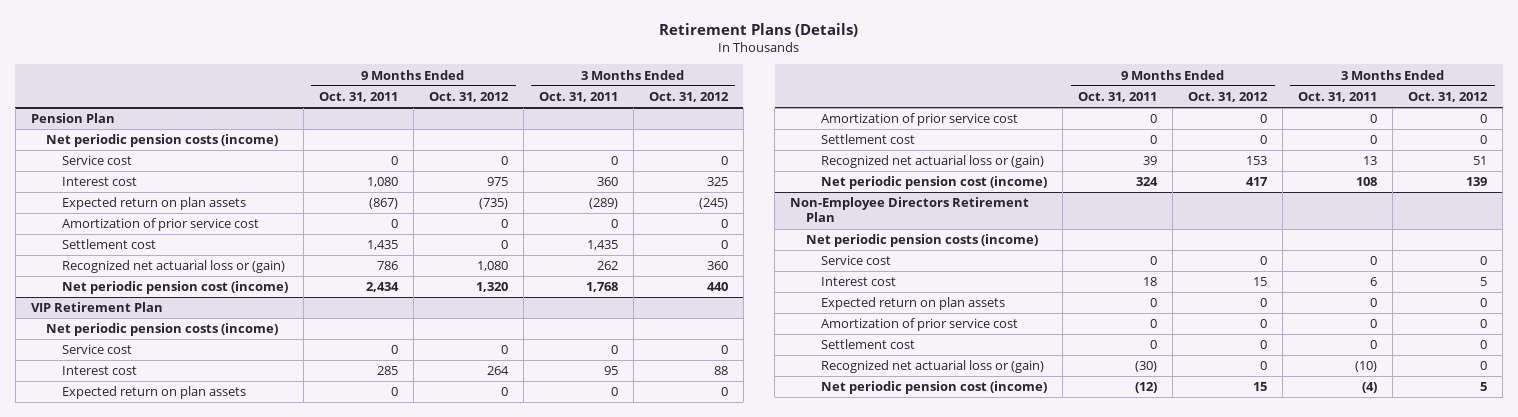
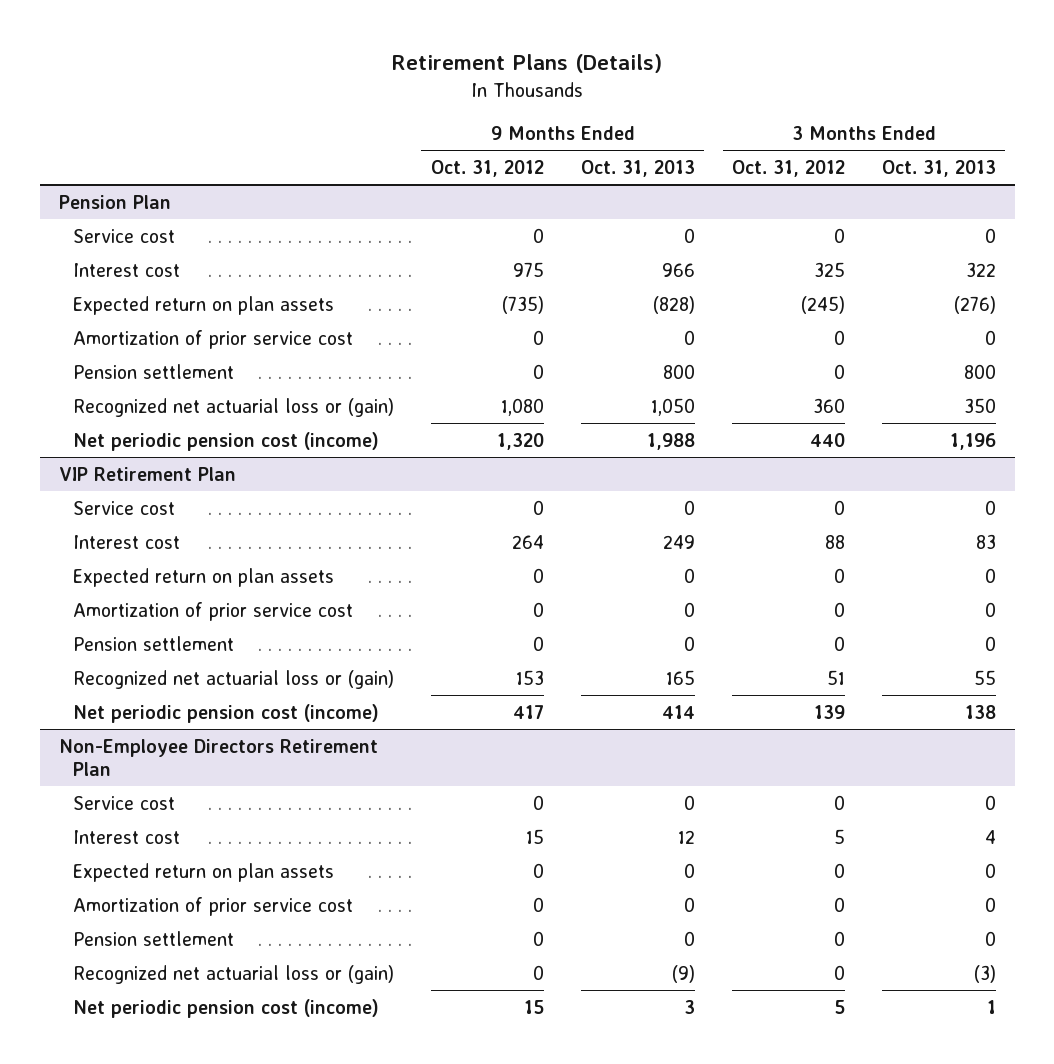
- | 9 Months Ended Oct. 31, 2011 | 9 Months Ended Oct. 31, 2012 | 3 Months Ended Oct. 31, 2011 | 3 Months Ended Oct. 31, 2012
+ | 9 Months Ended Oct. 31, 2012 | 9 Months Ended Oct. 31, 2013 | 3 Months Ended Oct. 31, 2012 | 3 Months Ended Oct. 31, 2013
@ Pension Plan
- Net periodic pension costs (income)
- Settlement cost | 1,435 | 0 | 1,435 | 0
+ Pension settlement | 0 | 800 | 0 | 800
@ VIP Retirement Plan
- Net periodic pension costs (income)
- Settlement cost | 0 | 0 | 0 | 0
+ Pension settlement | 0 | 0 | 0 | 0
@ Non-Employee Directors Retirement Plan
- Net periodic pension costs (income)
- Settlement cost | 0 | 0 | 0 | 0
+ Pension settlement | 0 | 0 | 0 | 0

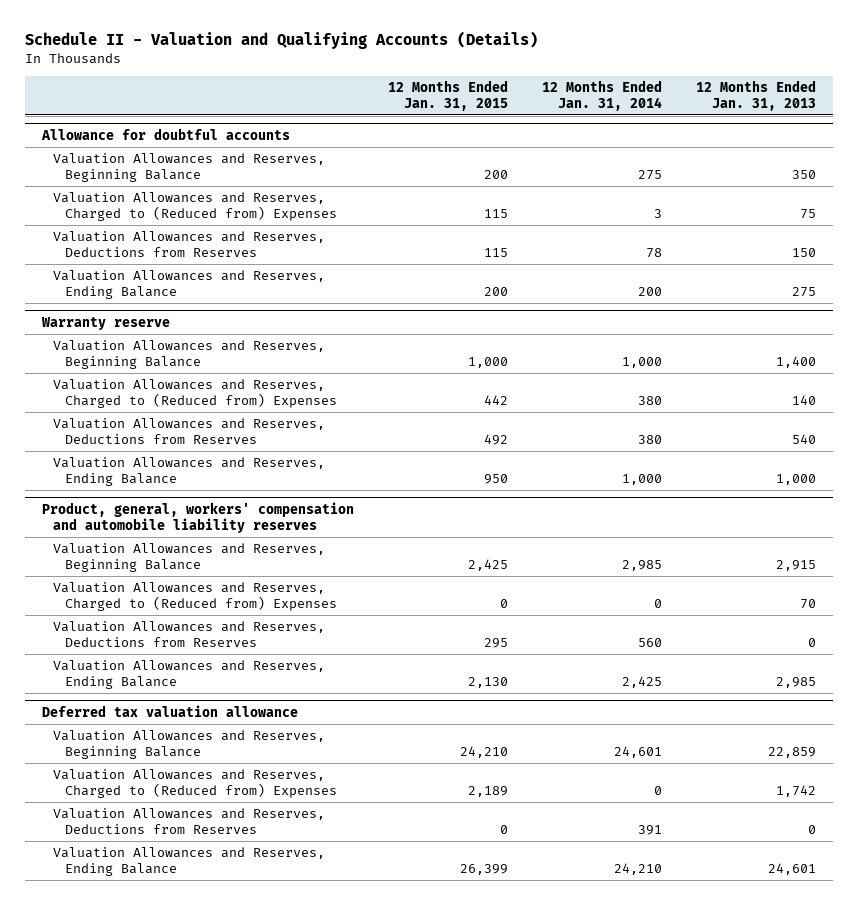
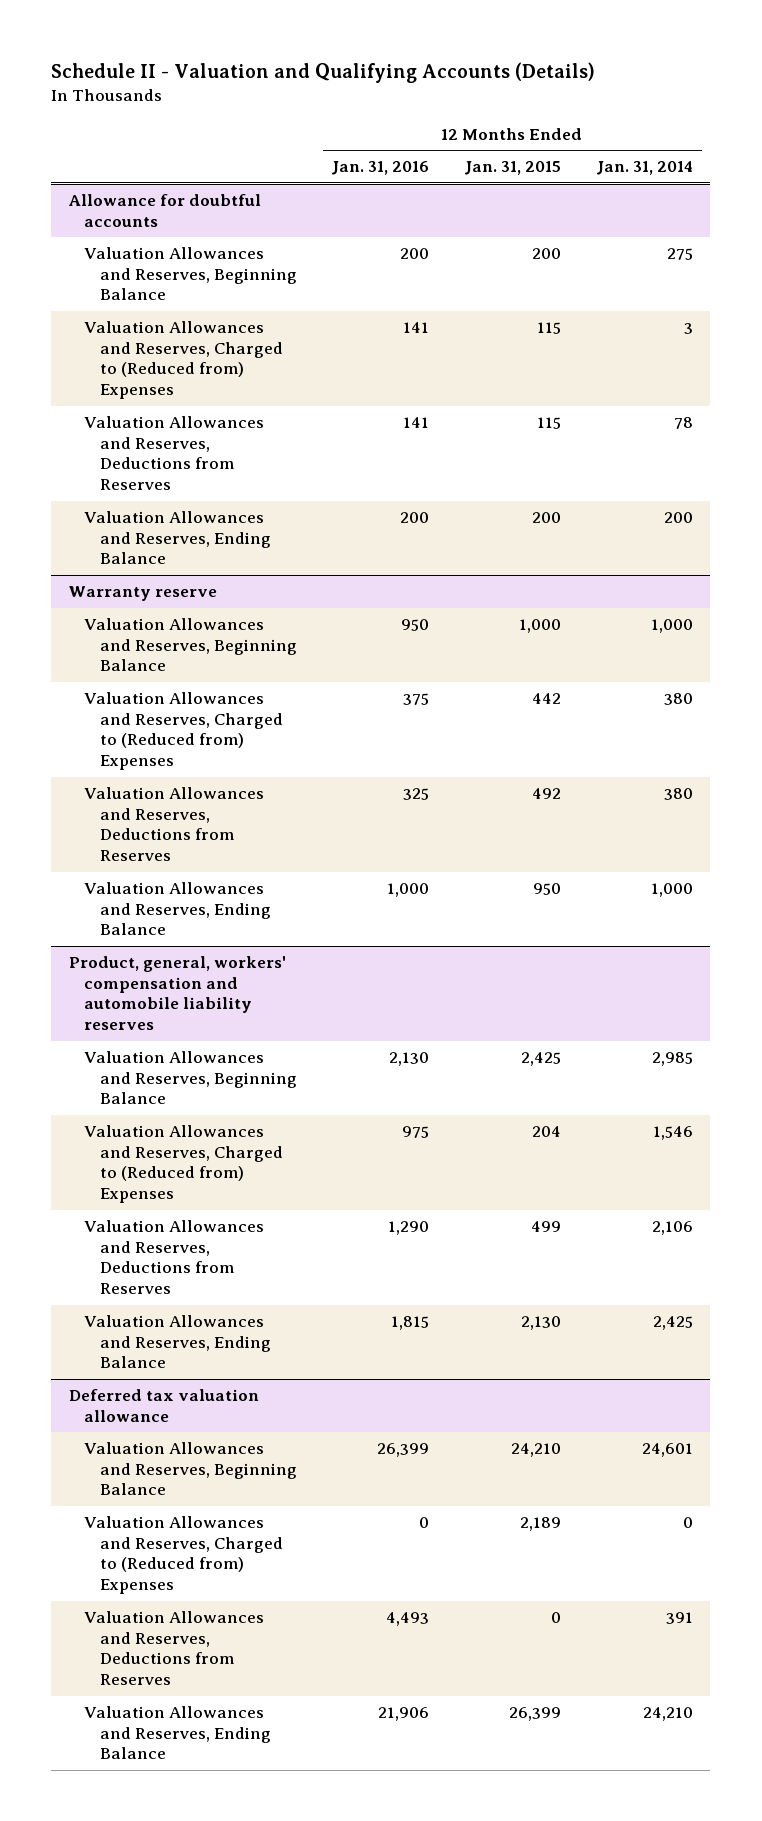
- | 12 Months Ended Jan. 31, 2015 | 12 Months Ended Jan. 31, 2014 | 12 Months Ended Jan. 31, 2013
+ | 12 Months Ended Jan. 31, 2016 | 12 Months Ended Jan. 31, 2015 | 12 Months Ended Jan. 31, 2014
@ Product, general, workers' compensation and automobile liability reserves
- Valuation Allowances and Reserves, Charged to (Reduced from) Expenses | 0 | 0 | 70
- Valuation Allowances and Reserves, Deductions from Reserves | 295 | 560 | 0
+ Valuation Allowances and Reserves, Charged to (Reduced from) Expenses | 975 | 204 | 1,546
+ Valuation Allowances and Reserves, Deductions from Reserves | 1,290 | 499 | 2,106

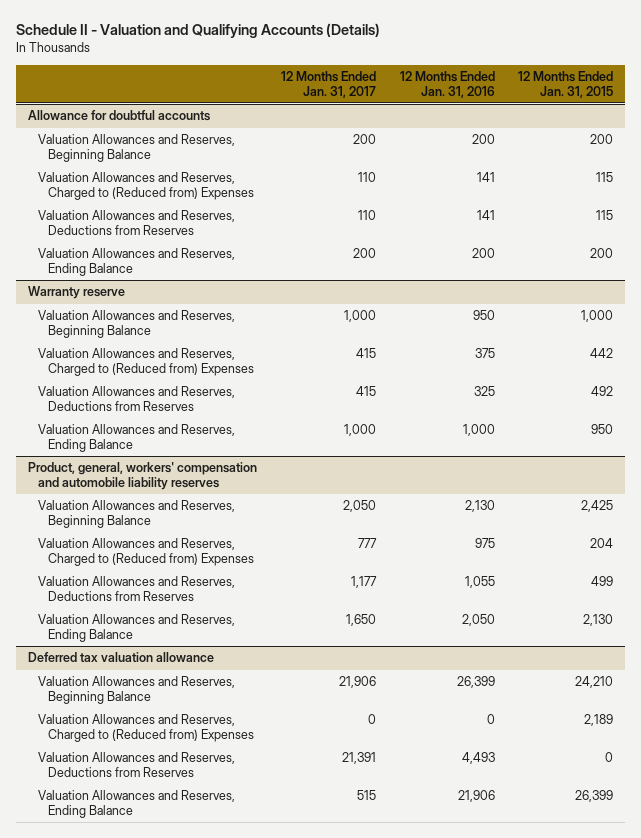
- | 12 Months Ended Jan. 31, 2016 | 12 Months Ended Jan. 31, 2015 | 12 Months Ended Jan. 31, 2014
+ | 12 Months Ended Jan. 31, 2017 | 12 Months Ended Jan. 31, 2016 | 12 Months Ended Jan. 31, 2015
@ Product, general, workers' compensation and automobile liability reserves
- Valuation Allowances and Reserves, Deductions from Reserves | 1,290 | 499 | 2,106
- Valuation Allowances and Reserves, Ending Balance | 1,815 | 2,130 | 2,425
+ Valuation Allowances and Reserves, Deductions from Reserves | 1,177 | 1,055 | 499
+ Valuation Allowances and Reserves, Ending Balance | 1,650 | 2,050 | 2,130

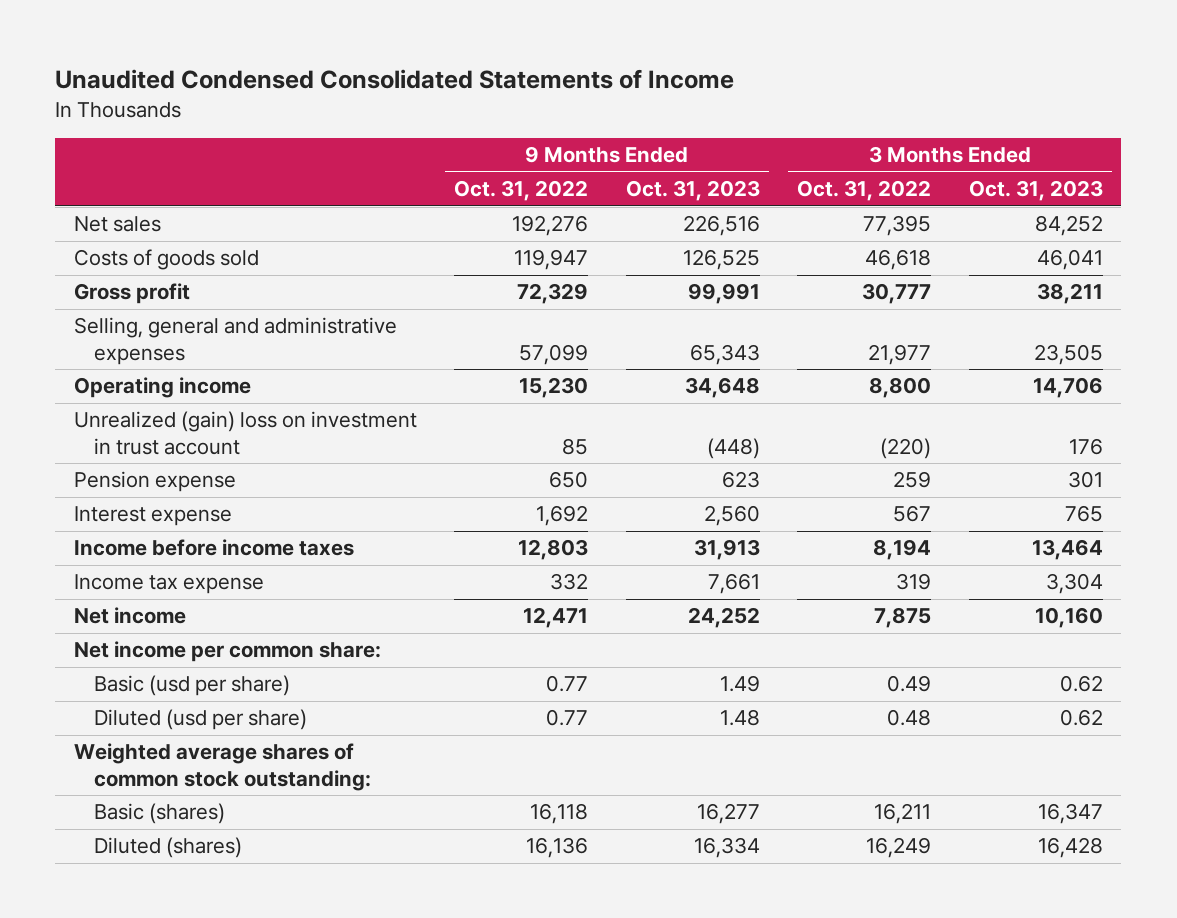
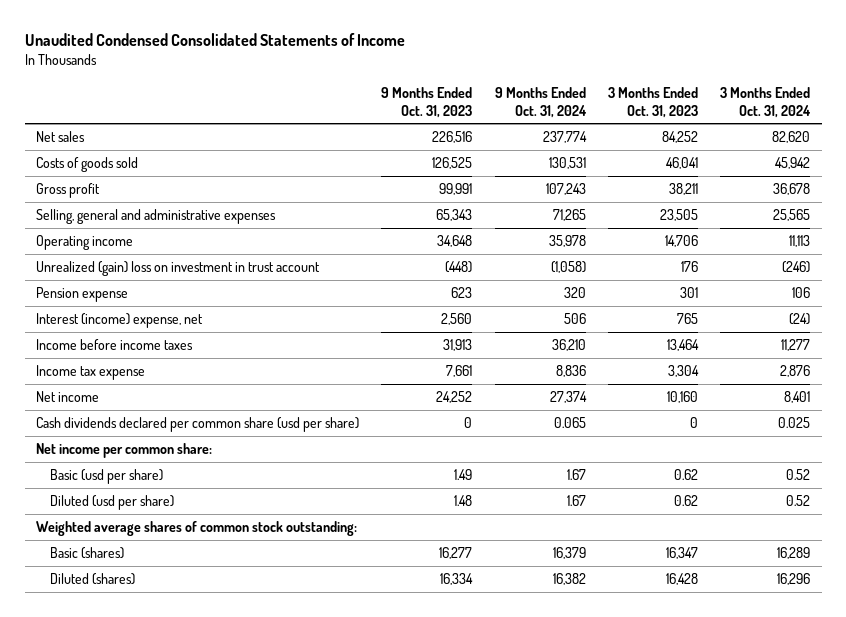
- | 9 Months Ended Oct. 31, 2022 | 9 Months Ended Oct. 31, 2023 | 3 Months Ended Oct. 31, 2022 | 3 Months Ended Oct. 31, 2023
+ | 9 Months Ended Oct. 31, 2023 | 9 Months Ended Oct. 31, 2024 | 3 Months Ended Oct. 31, 2023 | 3 Months Ended Oct. 31, 2024
- Interest expense | 1,692 | 2,560 | 567 | 765
+ Interest (income) expense, net | 2,560 | 506 | 765 | (24)
+ Cash dividends declared per common share (usd per share) | 0 | 0.065 | 0 | 0.025

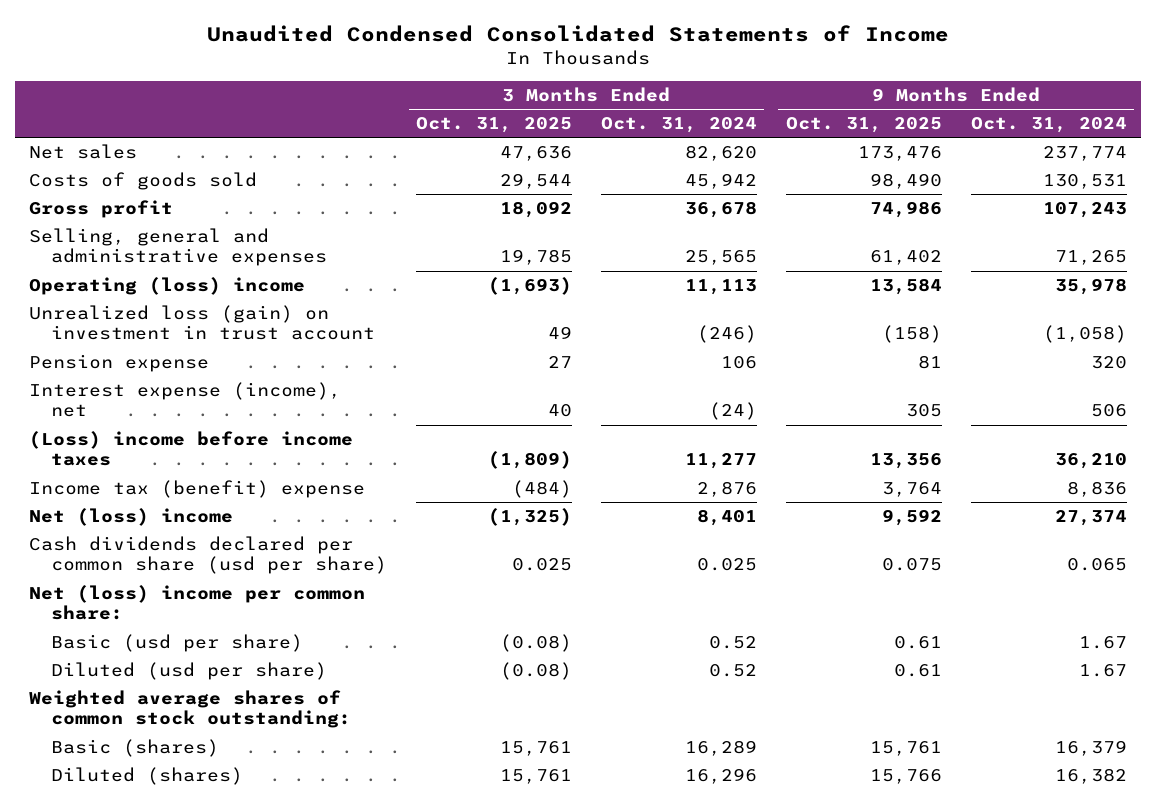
- | 9 Months Ended Oct. 31, 2023 | 9 Months Ended Oct. 31, 2024 | 3 Months Ended Oct. 31, 2023 | 3 Months Ended Oct. 31, 2024
+ | 3 Months Ended Oct. 31, 2025 | 3 Months Ended Oct. 31, 2024 | 9 Months Ended Oct. 31, 2025 | 9 Months Ended Oct. 31, 2024
- Operating income | 34,648 | 35,978 | 14,706 | 11,113
- Unrealized (gain) loss on investment in trust account | (448) | (1,058) | 176 | (246)
+ Operating (loss) income | (1,693) | 11,113 | 13,584 | 35,978
+ Unrealized loss (gain) on investment in trust account | 49 | (246) | (158) | (1,058)
- Interest (income) expense, net | 2,560 | 506 | 765 | (24)
- Income before income taxes | 31,913 | 36,210 | 13,464 | 11,277
- Income tax expense | 7,661 | 8,836 | 3,304 | 2,876
- Net income | 24,252 | 27,374 | 10,160 | 8,401
+ Interest expense (income), net | 40 | (24) | 305 | 506
+ (Loss) income before income taxes | (1,809) | 11,277 | 13,356 | 36,210
+ Income tax (benefit) expense | (484) | 2,876 | 3,764 | 8,836
+ Net (loss) income | (1,325) | 8,401 | 9,592 | 27,374
- Net income per common share:
+ Net (loss) income per common share:

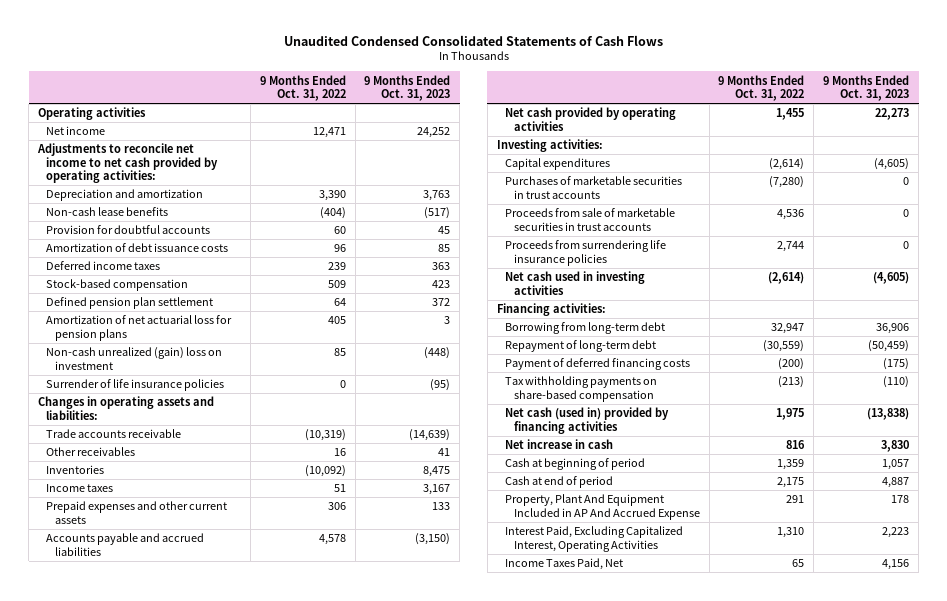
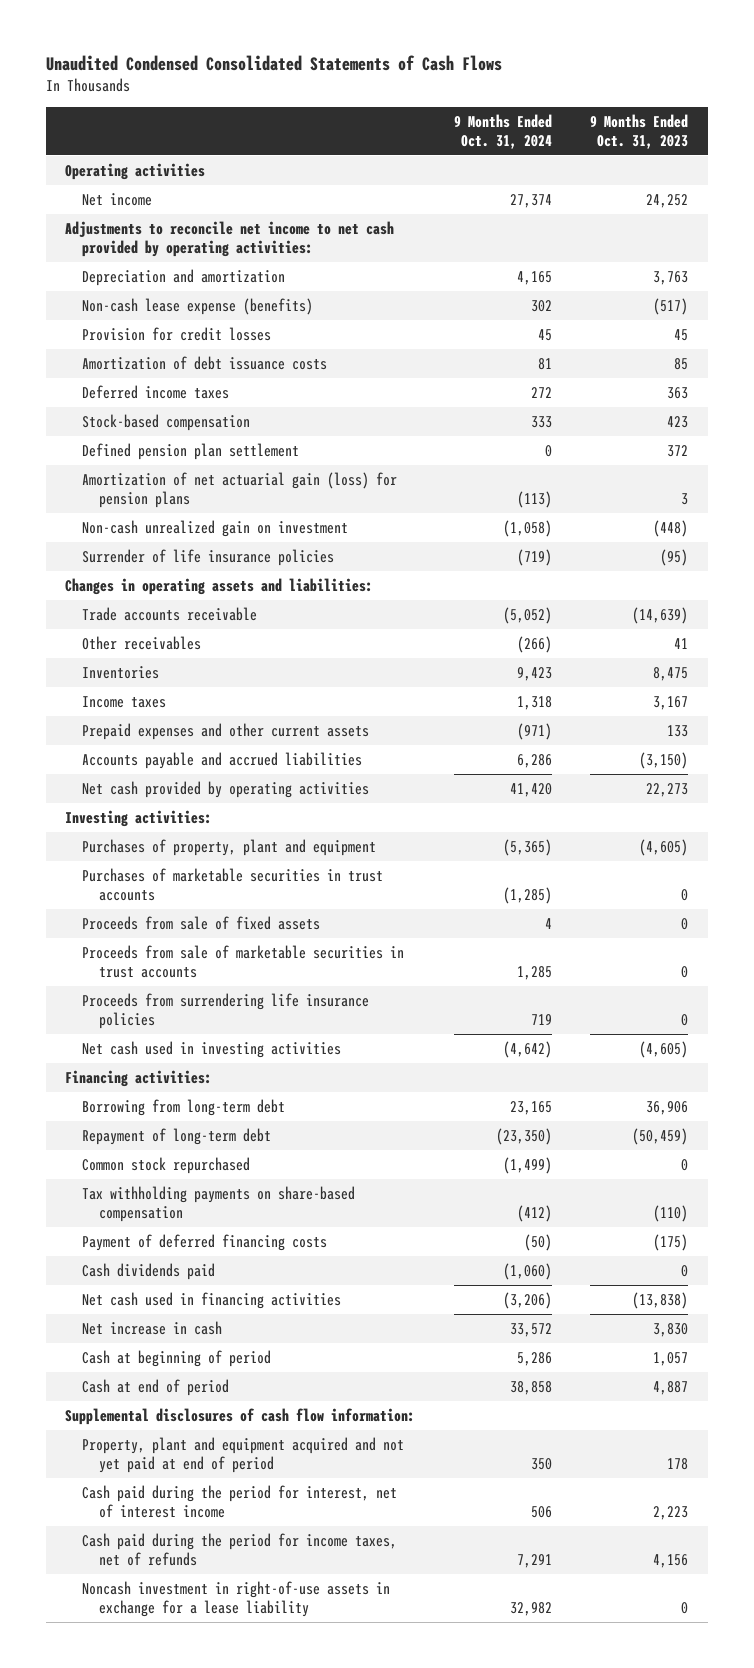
- | 9 Months Ended Oct. 31, 2022 | 9 Months Ended Oct. 31, 2023
+ | 9 Months Ended Oct. 31, 2024 | 9 Months Ended Oct. 31, 2023
- Non-cash lease benefits | (404) | (517)
- Provision for doubtful accounts | 60 | 45
+ Non-cash lease expense (benefits) | 302 | (517)
+ Provision for credit losses | 45 | 45
- Amortization of net actuarial loss for pension plans | 405 | 3
- Non-cash unrealized (gain) loss on investment | 85 | (448)
+ Amortization of net actuarial gain (loss) for pension plans | (113) | 3
+ Non-cash unrealized gain on investment | (1,058) | (448)
- Capital expenditures | (2,614) | (4,605)
+ Purchases of property, plant and equipment | (5,365) | (4,605)
+ Proceeds from sale of fixed assets | 4 | 0
+ Common stock repurchased | (1,499) | 0
- Net cash (used in) provided by financing activities | 1,975 | (13,838)
moved down: Payment of deferred financing costs | (50) | (175)
+ Cash dividends paid | (1,060) | 0
+ Net cash used in financing activities | (3,206) | (13,838)
- Property, Plant And Equipment Included in AP And Accrued Expense | 291 | 178
- Interest Paid, Excluding Capitalized Interest, Operating Activities | 1,310 | 2,223
- Income Taxes Paid, Net | 65 | 4,156
+ Supplemental disclosures of cash flow information:
+ Property, plant and equipment acquired and not yet paid at end of period | 350 | 178
+ Cash paid during the period for interest, net of interest income | 506 | 2,223
+ Cash paid during the period for income taxes, net of refunds | 7,291 | 4,156
+ Noncash investment in right-of-use assets in exchange for a lease liability | 32,982 | 0

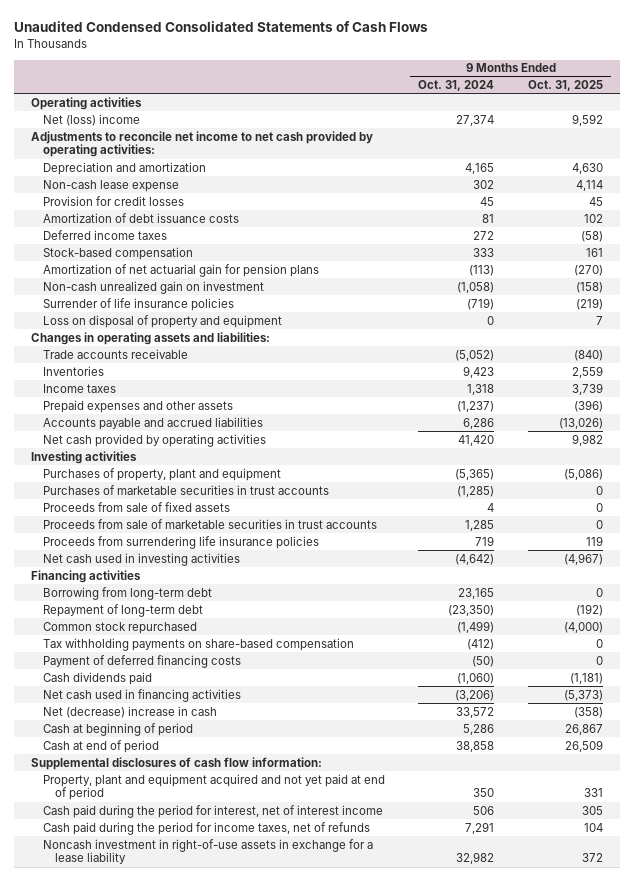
- | 9 Months Ended Oct. 31, 2024 | 9 Months Ended Oct. 31, 2023
+ | 9 Months Ended Oct. 31, 2024 | 9 Months Ended Oct. 31, 2025
- Net income | 27,374 | 24,252
+ Net (loss) income | 27,374 | 9,592
- Non-cash lease expense (benefits) | 302 | (517)
+ Non-cash lease expense | 302 | 4,114
- Defined pension plan settlement | 0 | 372
- Amortization of net actuarial gain (loss) for pension plans | (113) | 3
+ Amortization of net actuarial gain for pension plans | (113) | (270)
+ Loss on disposal of property and equipment | 0 | 7
- Other receivables | (266) | 41
- Prepaid expenses and other current assets | (971) | 133
+ Prepaid expenses and other assets | (1,237) | (396)
- Investing activities:
+ Investing activities
- Financing activities:
+ Financing activities
- Net increase in cash | 33,572 | 3,830
+ Net (decrease) increase in cash | 33,572 | (358)

